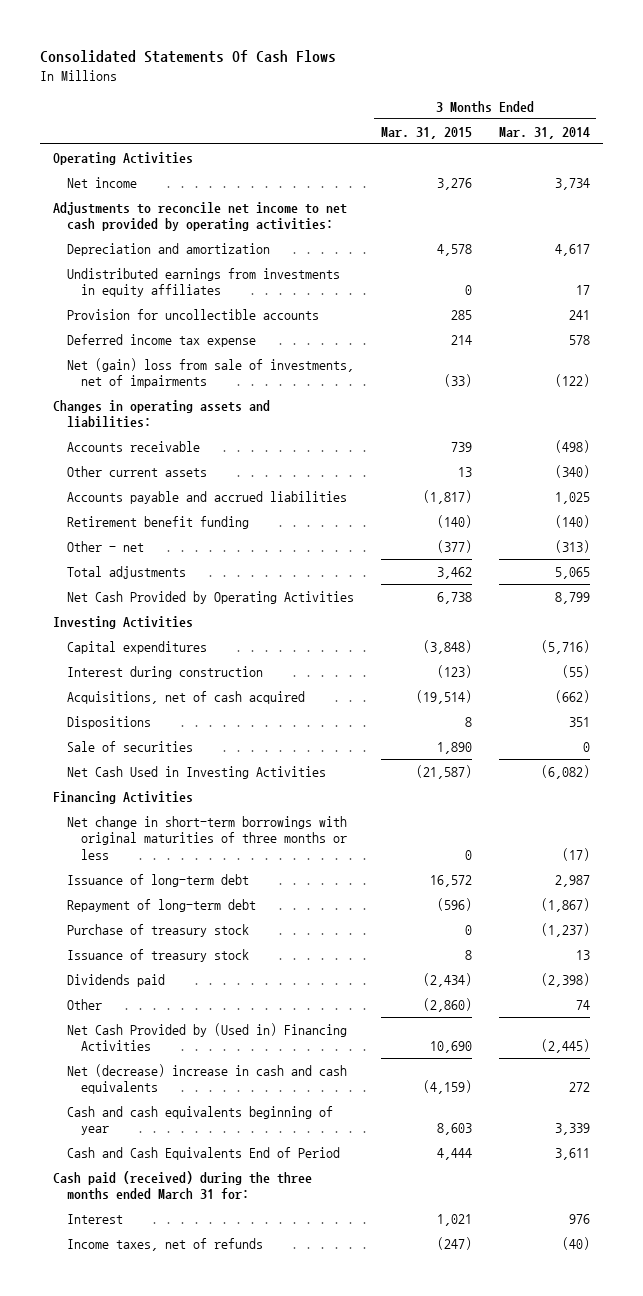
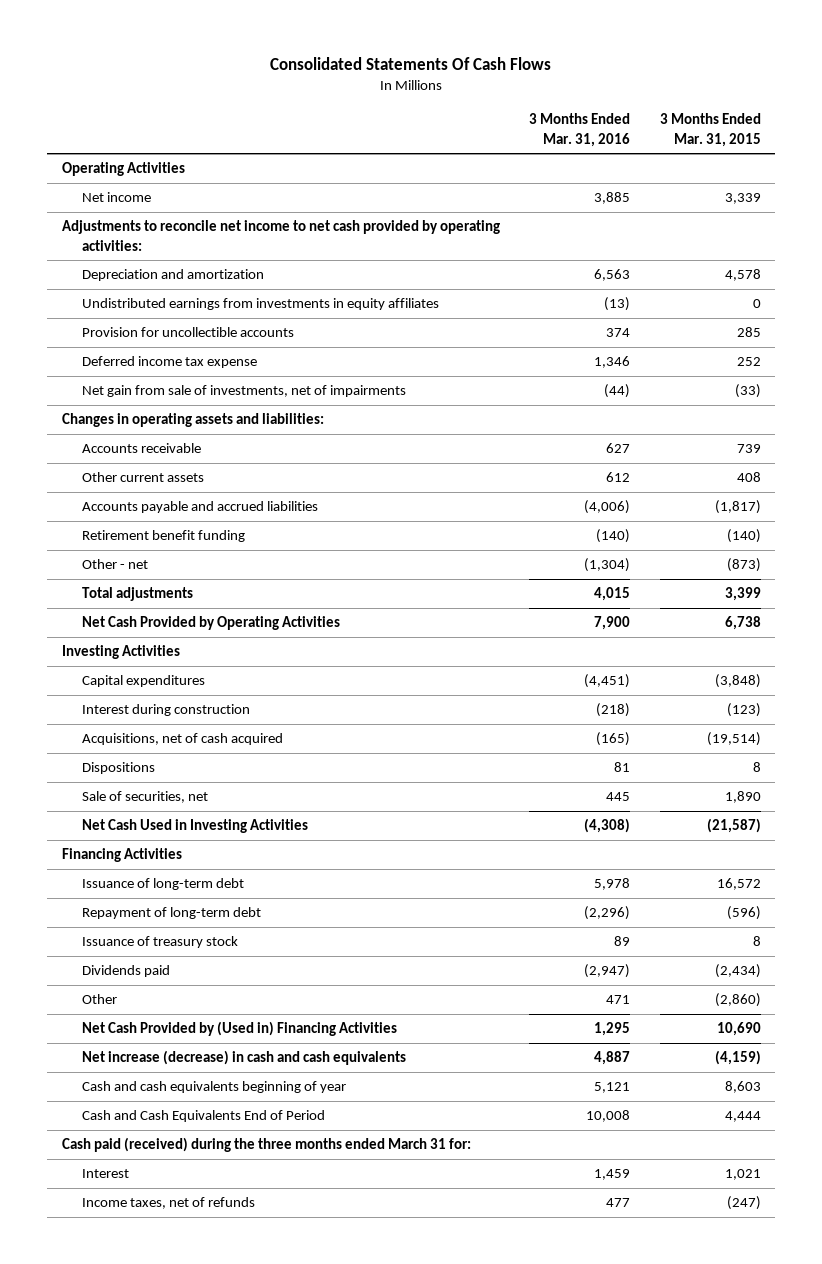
- | 3 Months Ended Mar. 31, 2015 | 3 Months Ended Mar. 31, 2014
+ | 3 Months Ended Mar. 31, 2016 | 3 Months Ended Mar. 31, 2015
- Net income | 3,276 | 3,734
+ Net income | 3,885 | 3,339
- Deferred income tax expense | 214 | 578
- Net (gain) loss from sale of investments, net of impairments | (33) | (122)
+ Deferred income tax expense | 1,346 | 252
+ Net gain from sale of investments, net of impairments | (44) | (33)
- Other current assets | 13 | (340)
+ Other current assets | 612 | 408
- Other - net | (377) | (313)
- Total adjustments | 3,462 | 5,065
+ Other - net | (1,304) | (873)
+ Total adjustments | 4,015 | 3,399
- Sale of securities | 1,890 | 0
+ Sale of securities, net | 445 | 1,890
- Net change in short-term borrowings with original maturities of three months or less | 0 | (17)
- Purchase of treasury stock | 0 | (1,237)
- Net (decrease) increase in cash and cash equivalents | (4,159) | 272
+ Net increase (decrease) in cash and cash equivalents | 4,887 | (4,159)

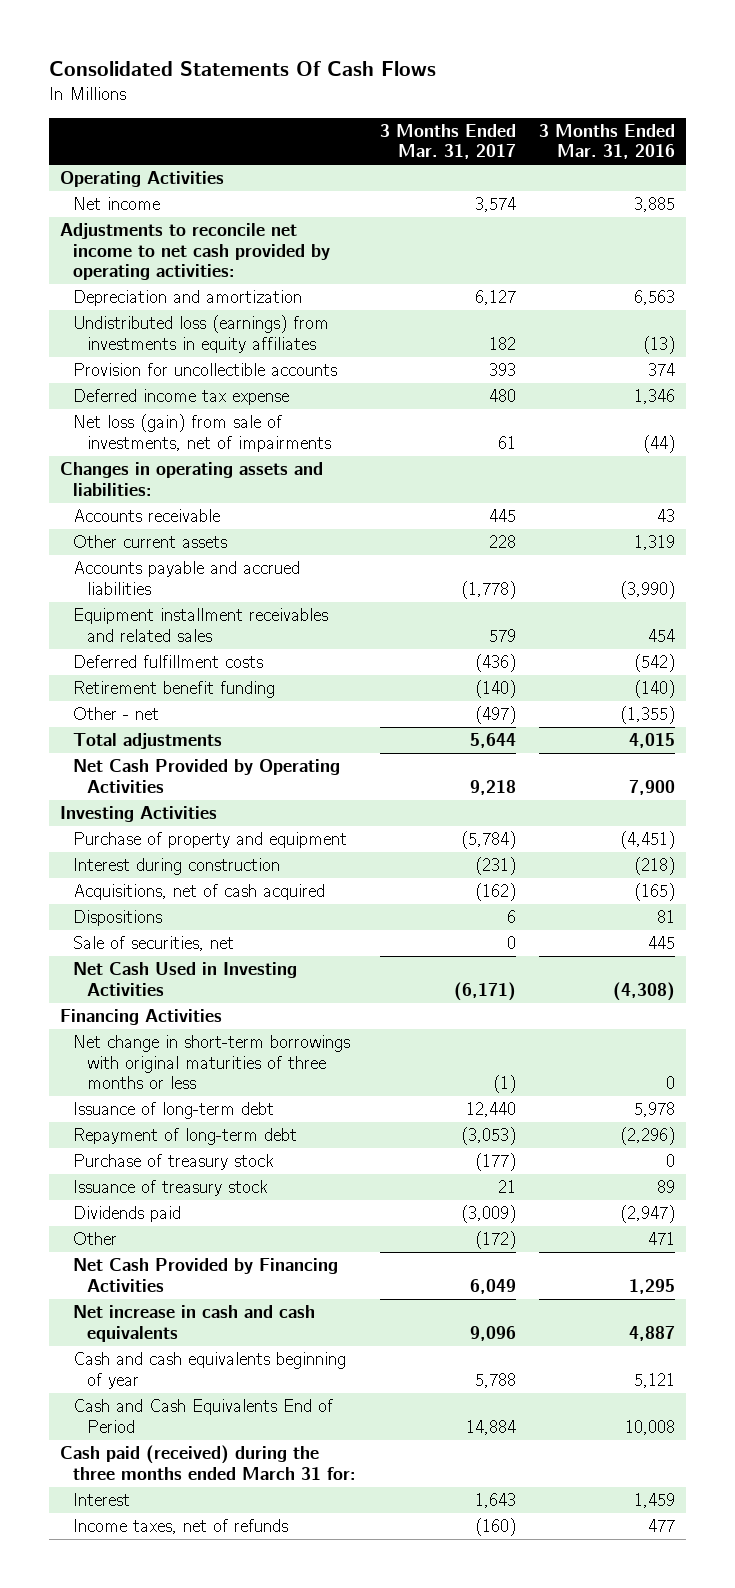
- | 3 Months Ended Mar. 31, 2016 | 3 Months Ended Mar. 31, 2015
+ | 3 Months Ended Mar. 31, 2017 | 3 Months Ended Mar. 31, 2016
- Undistributed earnings from investments in equity affiliates | (13) | 0
+ Undistributed loss (earnings) from investments in equity affiliates | 182 | (13)
- Net gain from sale of investments, net of impairments | (44) | (33)
+ Net loss (gain) from sale of investments, net of impairments | 61 | (44)
- Accounts receivable | 627 | 739
- Other current assets | 612 | 408
- Accounts payable and accrued liabilities | (4,006) | (1,817)
+ Accounts receivable | 445 | 43
+ Other current assets | 228 | 1,319
+ Accounts payable and accrued liabilities | (1,778) | (3,990)
+ Equipment installment receivables and related sales | 579 | 454
+ Deferred fulfillment costs | (436) | (542)
- Other - net | (1,304) | (873)
+ Other - net | (497) | (1,355)
- Capital expenditures | (4,451) | (3,848)
+ Purchase of property and equipment | (5,784) | (4,451)
+ Net change in short-term borrowings with original maturities of three months or less | (1) | 0
+ Purchase of treasury stock | (177) | 0
- Net Cash Provided by (Used in) Financing Activities | 1,295 | 10,690
- Net increase (decrease) in cash and cash equivalents | 4,887 | (4,159)
+ Net Cash Provided by Financing Activities | 6,049 | 1,295
+ Net increase in cash and cash equivalents | 9,096 | 4,887

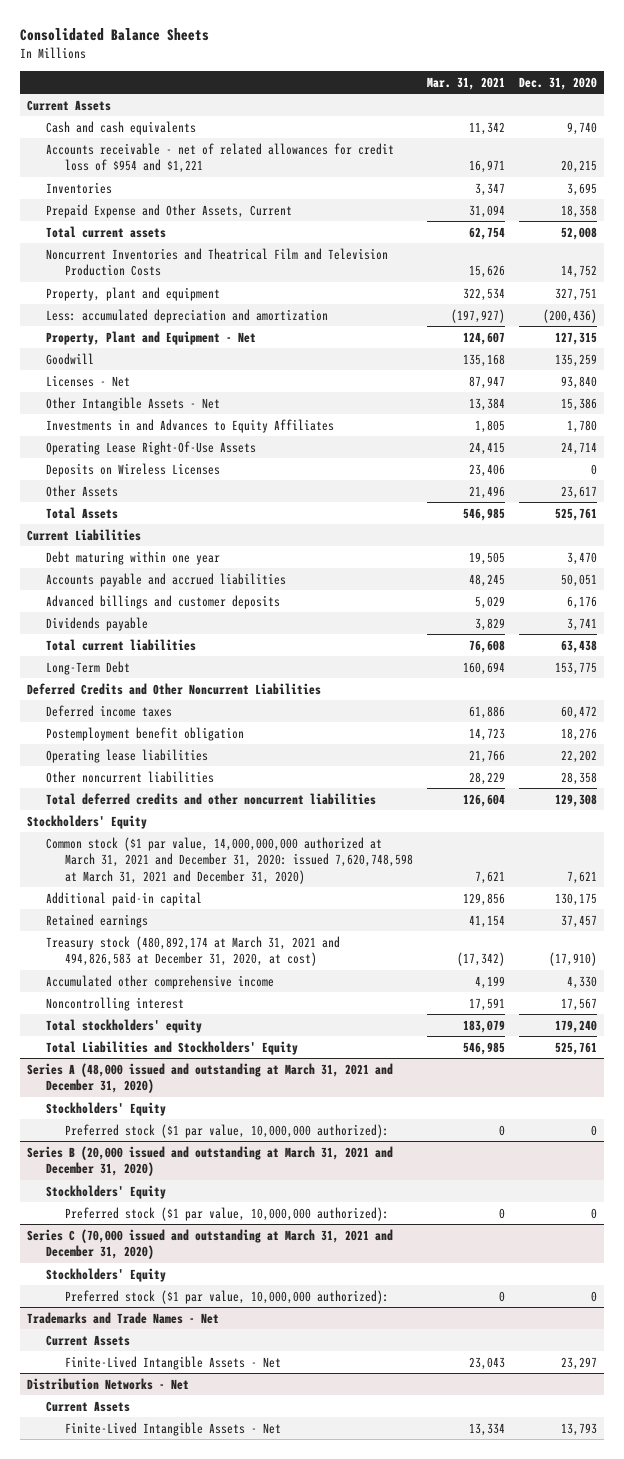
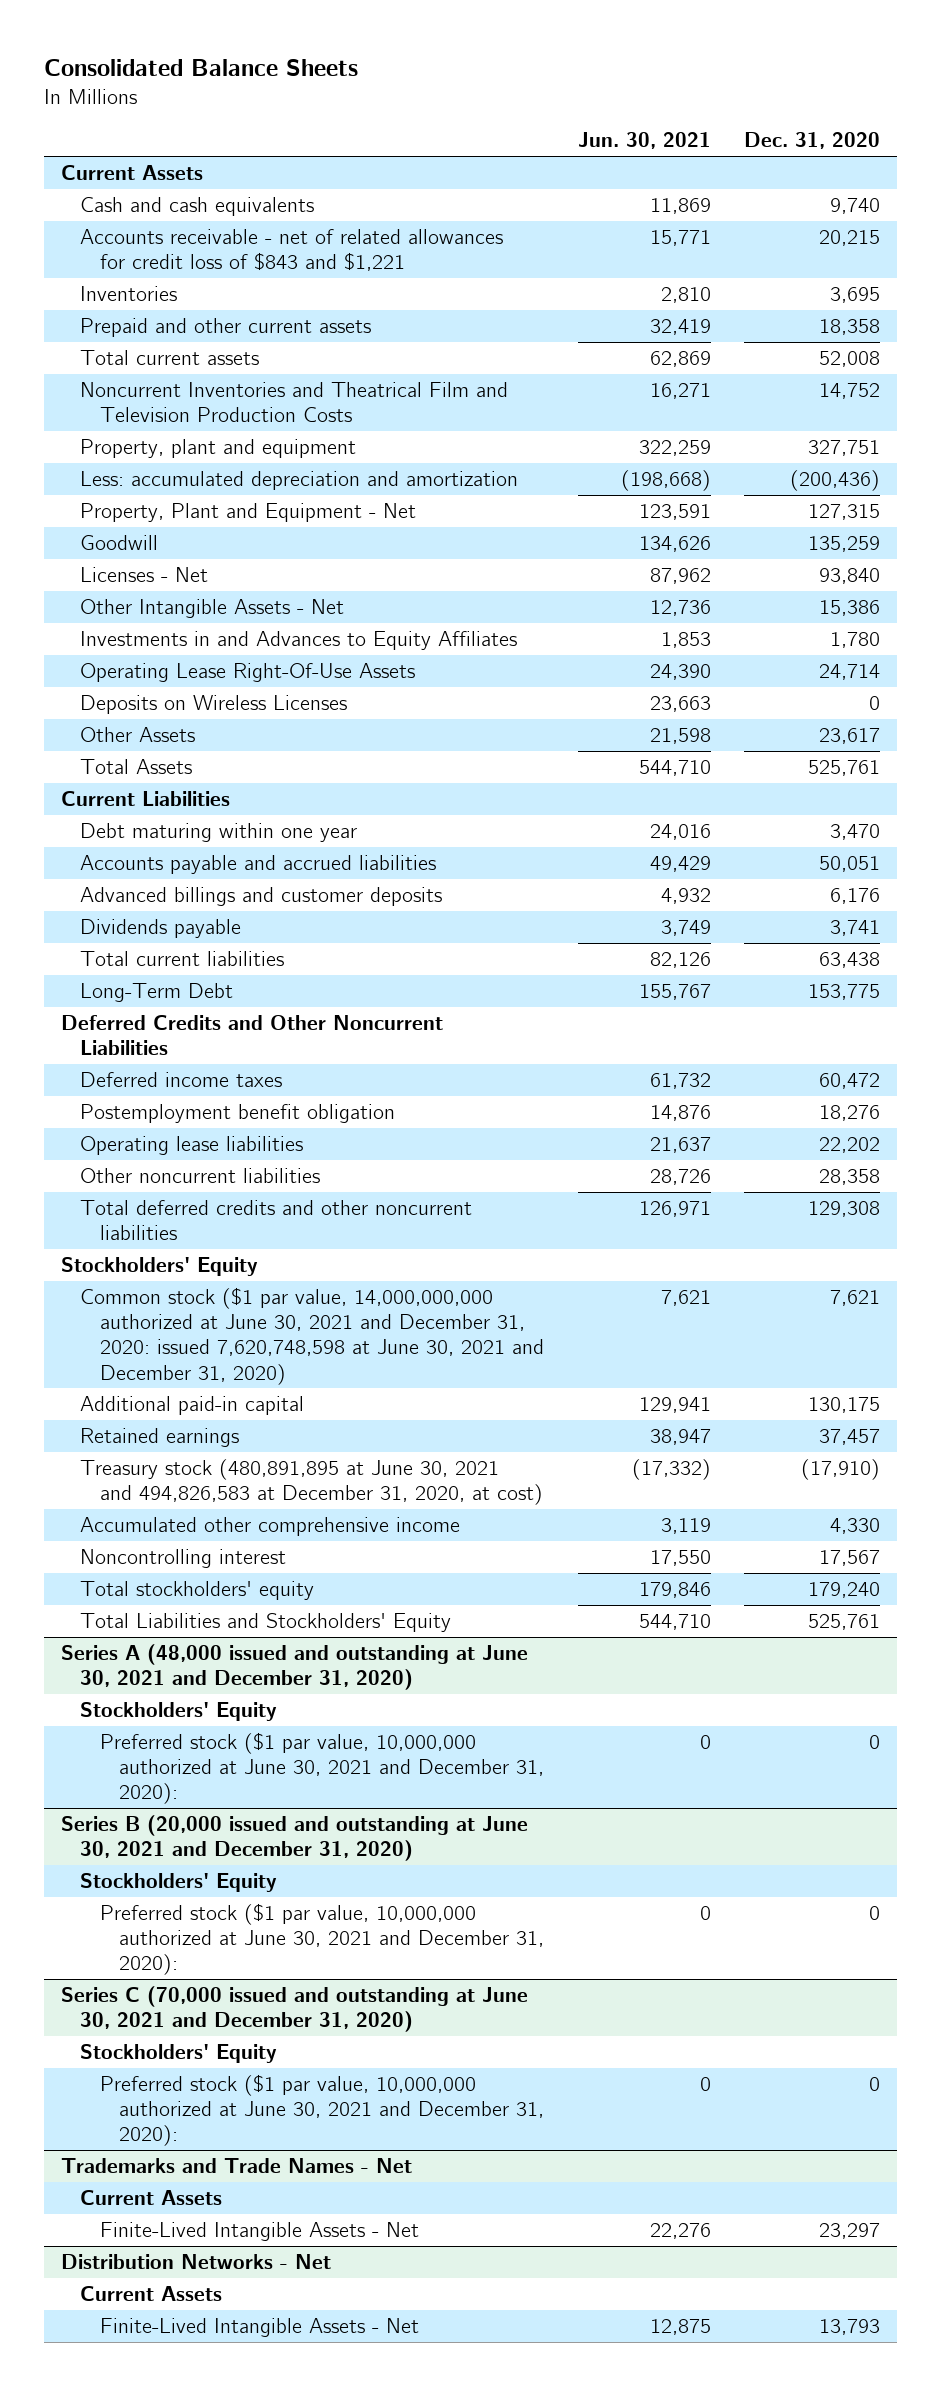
- | Mar. 31, 2021 | Dec. 31, 2020
+ | Jun. 30, 2021 | Dec. 31, 2020
- Accounts receivable - net of related allowances for credit loss of $954 and $1,221 | 16,971 | 20,215
+ Accounts receivable - net of related allowances for credit loss of $843 and $1,221 | 15,771 | 20,215
- Prepaid Expense and Other Assets, Current | 31,094 | 18,358
+ Prepaid and other current assets | 32,419 | 18,358
- Common stock ($1 par value, 14,000,000,000 authorized at March 31, 2021 and December 31, 2020: issued 7,620,748,598 at March 31, 2021 and December 31, 2020) | 7,621 | 7,621
+ Common stock ($1 par value, 14,000,000,000 authorized at June 30, 2021 and December 31, 2020: issued 7,620,748,598 at June 30, 2021 and December 31, 2020) | 7,621 | 7,621
- Treasury stock (480,892,174 at March 31, 2021 and 494,826,583 at December 31, 2020, at cost) | (17,342) | (17,910)
+ Treasury stock (480,891,895 at June 30, 2021 and 494,826,583 at December 31, 2020, at cost) | (17,332) | (17,910)
- Series A (48,000 issued and outstanding at March 31, 2021 and December 31, 2020)
+ Series A (48,000 issued and outstanding at June 30, 2021 and December 31, 2020)
- Preferred stock ($1 par value, 10,000,000 authorized): | 0 | 0
- Series B (20,000 issued and outstanding at March 31, 2021 and December 31, 2020)
+ Preferred stock ($1 par value, 10,000,000 authorized at June 30, 2021 and December 31, 2020): | 0 | 0
+ Series B (20,000 issued and outstanding at June 30, 2021 and December 31, 2020)
- Preferred stock ($1 par value, 10,000,000 authorized): | 0 | 0
- Series C (70,000 issued and outstanding at March 31, 2021 and December 31, 2020)
+ Preferred stock ($1 par value, 10,000,000 authorized at June 30, 2021 and December 31, 2020): | 0 | 0
+ Series C (70,000 issued and outstanding at June 30, 2021 and December 31, 2020)
- Preferred stock ($1 par value, 10,000,000 authorized): | 0 | 0
+ Preferred stock ($1 par value, 10,000,000 authorized at June 30, 2021 and December 31, 2020): | 0 | 0

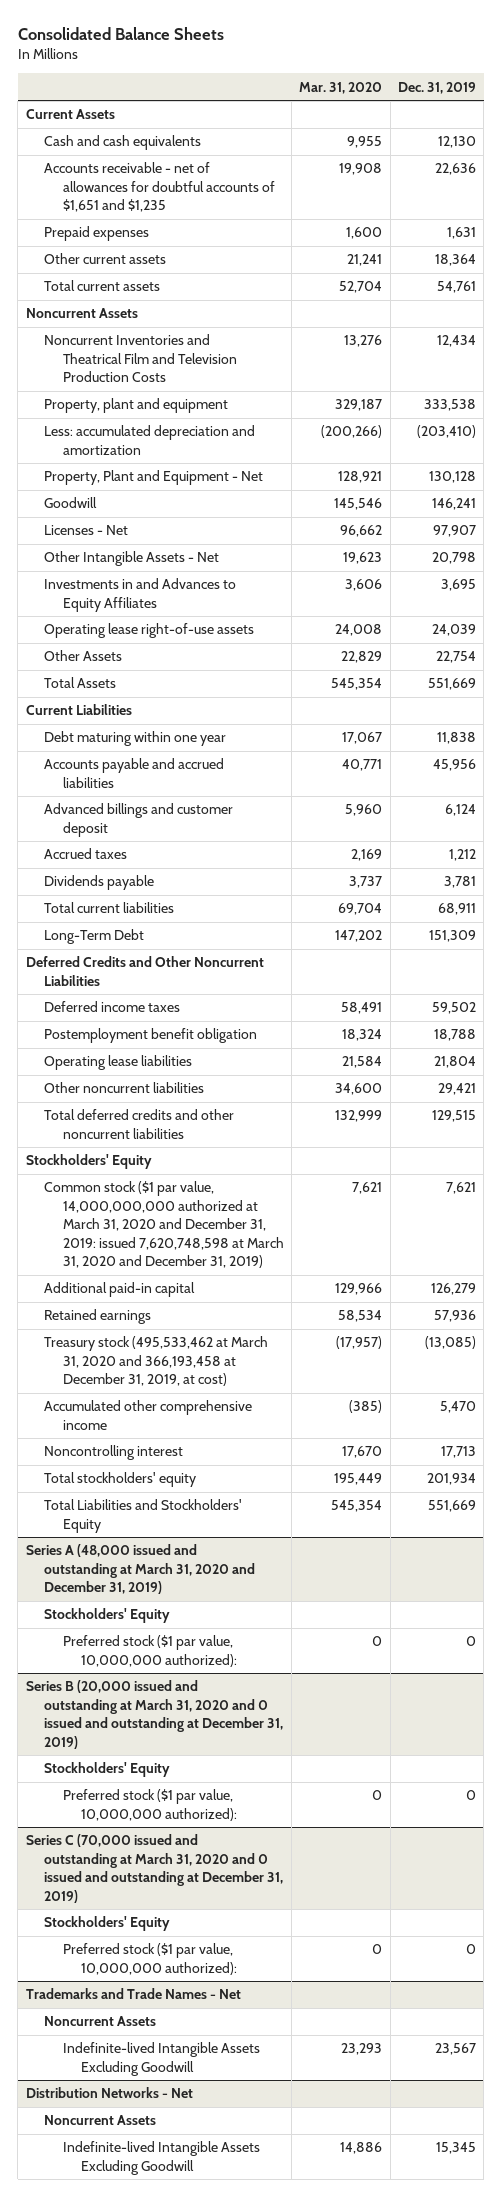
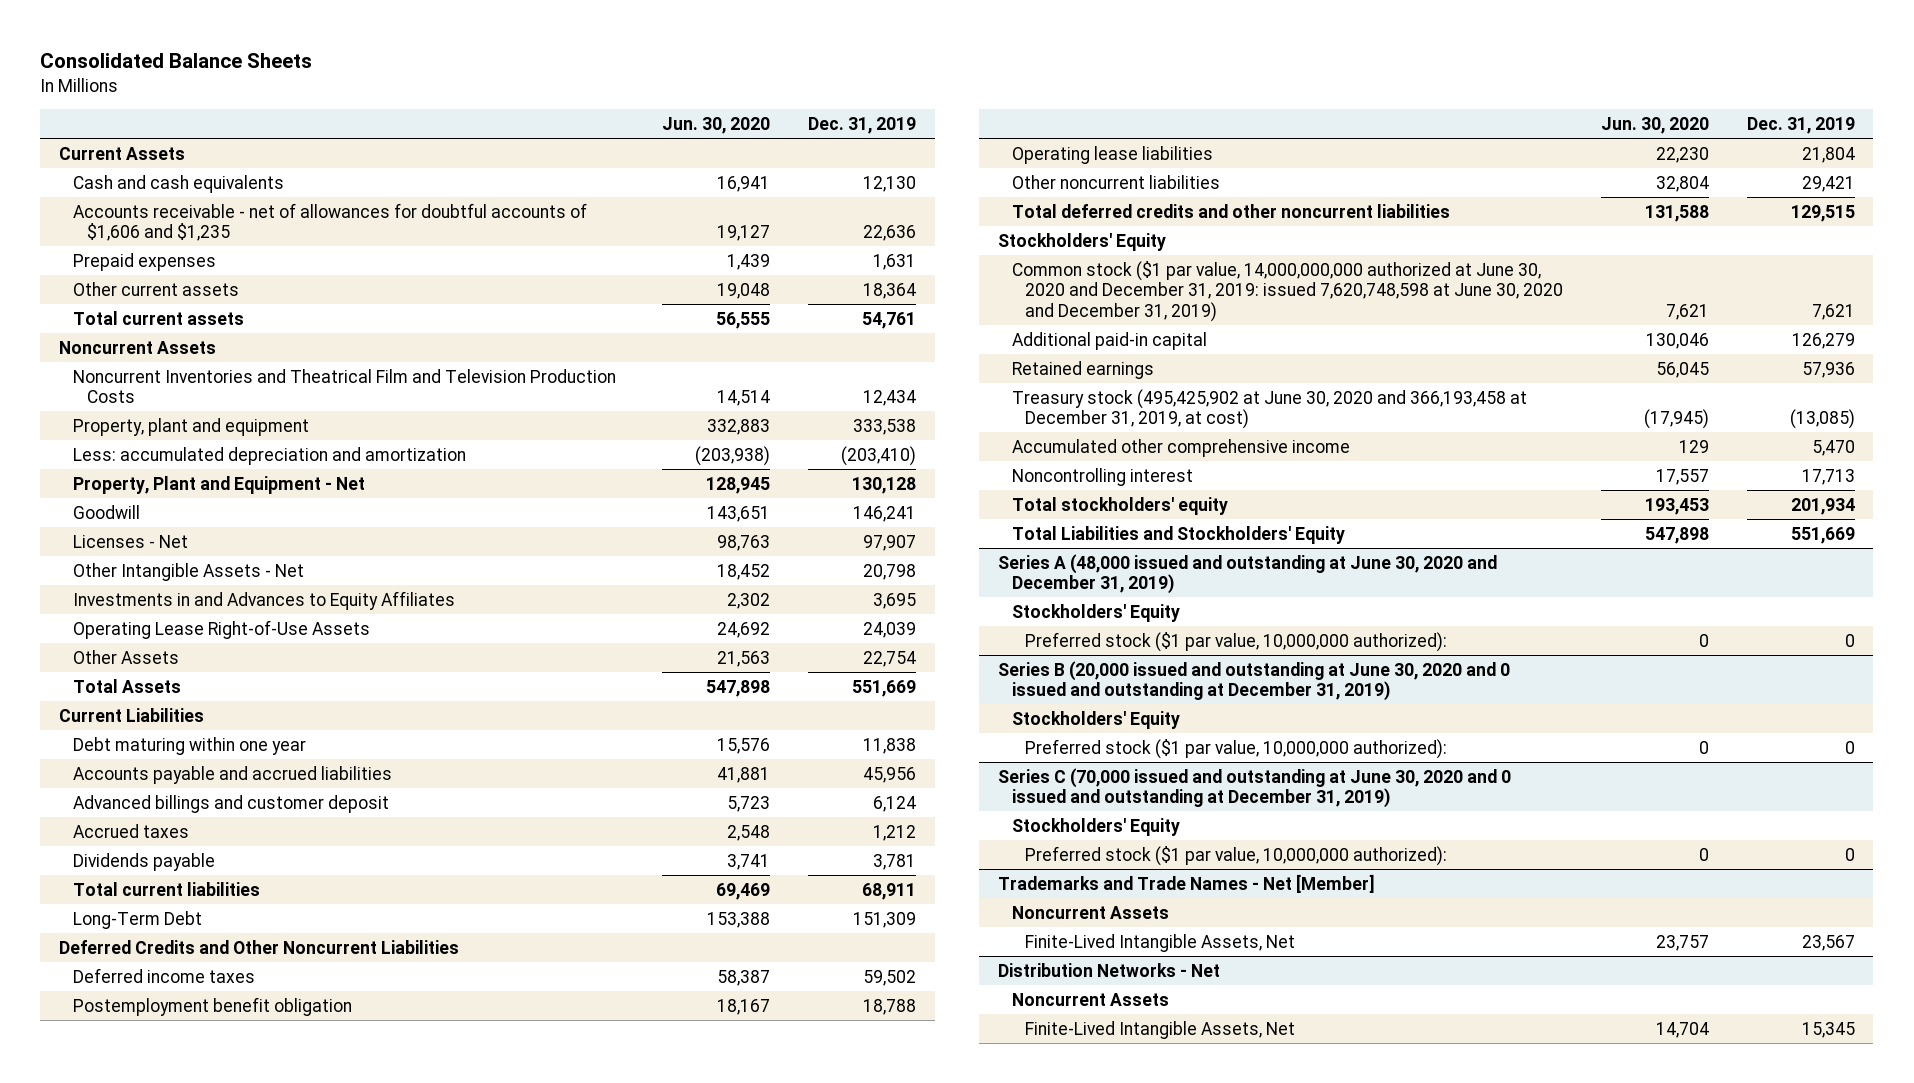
- | Mar. 31, 2020 | Dec. 31, 2019
+ | Jun. 30, 2020 | Dec. 31, 2019
- Accounts receivable - net of allowances for doubtful accounts of $1,651 and $1,235 | 19,908 | 22,636
+ Accounts receivable - net of allowances for doubtful accounts of $1,606 and $1,235 | 19,127 | 22,636
- Operating lease right-of-use assets | 24,008 | 24,039
+ Operating Lease Right-of-Use Assets | 24,692 | 24,039
- Common stock ($1 par value, 14,000,000,000 authorized at March 31, 2020 and December 31, 2019: issued 7,620,748,598 at March 31, 2020 and December 31, 2019) | 7,621 | 7,621
+ Common stock ($1 par value, 14,000,000,000 authorized at June 30, 2020 and December 31, 2019: issued 7,620,748,598 at June 30, 2020 and December 31, 2019) | 7,621 | 7,621
- Treasury stock (495,533,462 at March 31, 2020 and 366,193,458 at December 31, 2019, at cost) | (17,957) | (13,085)
+ Treasury stock (495,425,902 at June 30, 2020 and 366,193,458 at December 31, 2019, at cost) | (17,945) | (13,085)
- Series A (48,000 issued and outstanding at March 31, 2020 and December 31, 2019)
+ Series A (48,000 issued and outstanding at June 30, 2020 and December 31, 2019)
- Series B (20,000 issued and outstanding at March 31, 2020 and 0 issued and outstanding at December 31, 2019)
+ Series B (20,000 issued and outstanding at June 30, 2020 and 0 issued and outstanding at December 31, 2019)
- Series C (70,000 issued and outstanding at March 31, 2020 and 0 issued and outstanding at December 31, 2019)
+ Series C (70,000 issued and outstanding at June 30, 2020 and 0 issued and outstanding at December 31, 2019)
- Trademarks and Trade Names - Net
+ Trademarks and Trade Names - Net [Member]
- Indefinite-lived Intangible Assets Excluding Goodwill | 23,293 | 23,567
+ Finite-Lived Intangible Assets, Net | 23,757 | 23,567
@ Distribution Networks - Net
- Indefinite-lived Intangible Assets Excluding Goodwill | 14,886 | 15,345
+ Finite-Lived Intangible Assets, Net | 14,704 | 15,345

